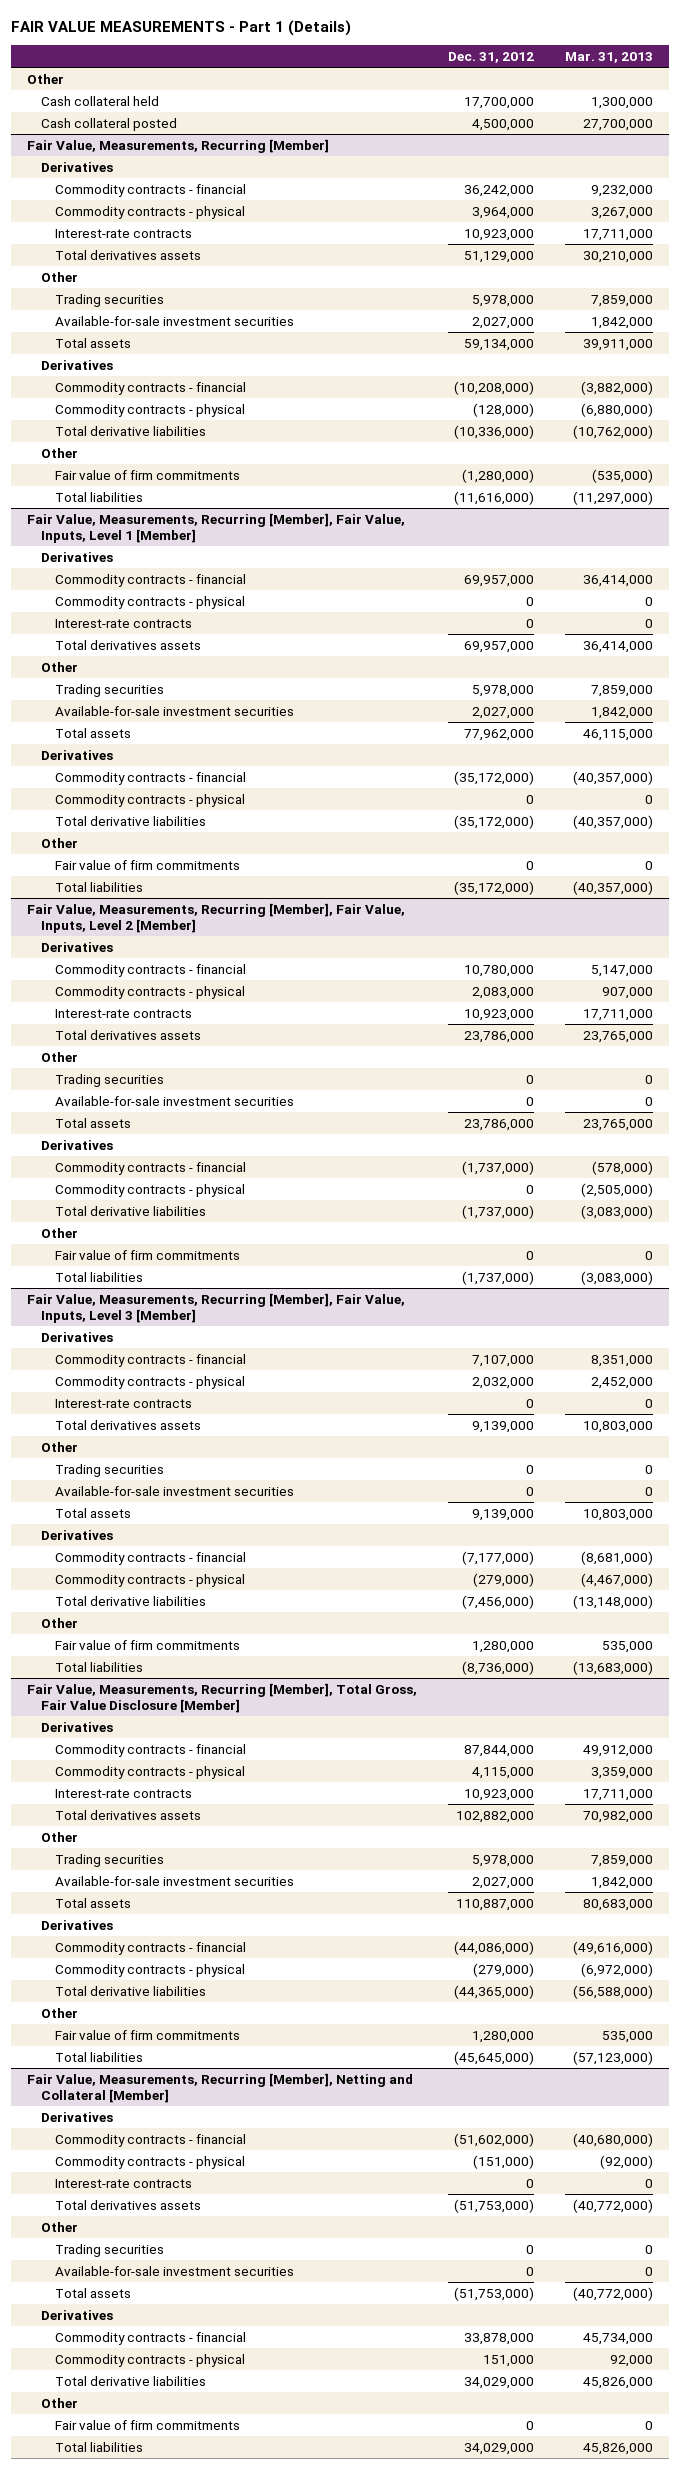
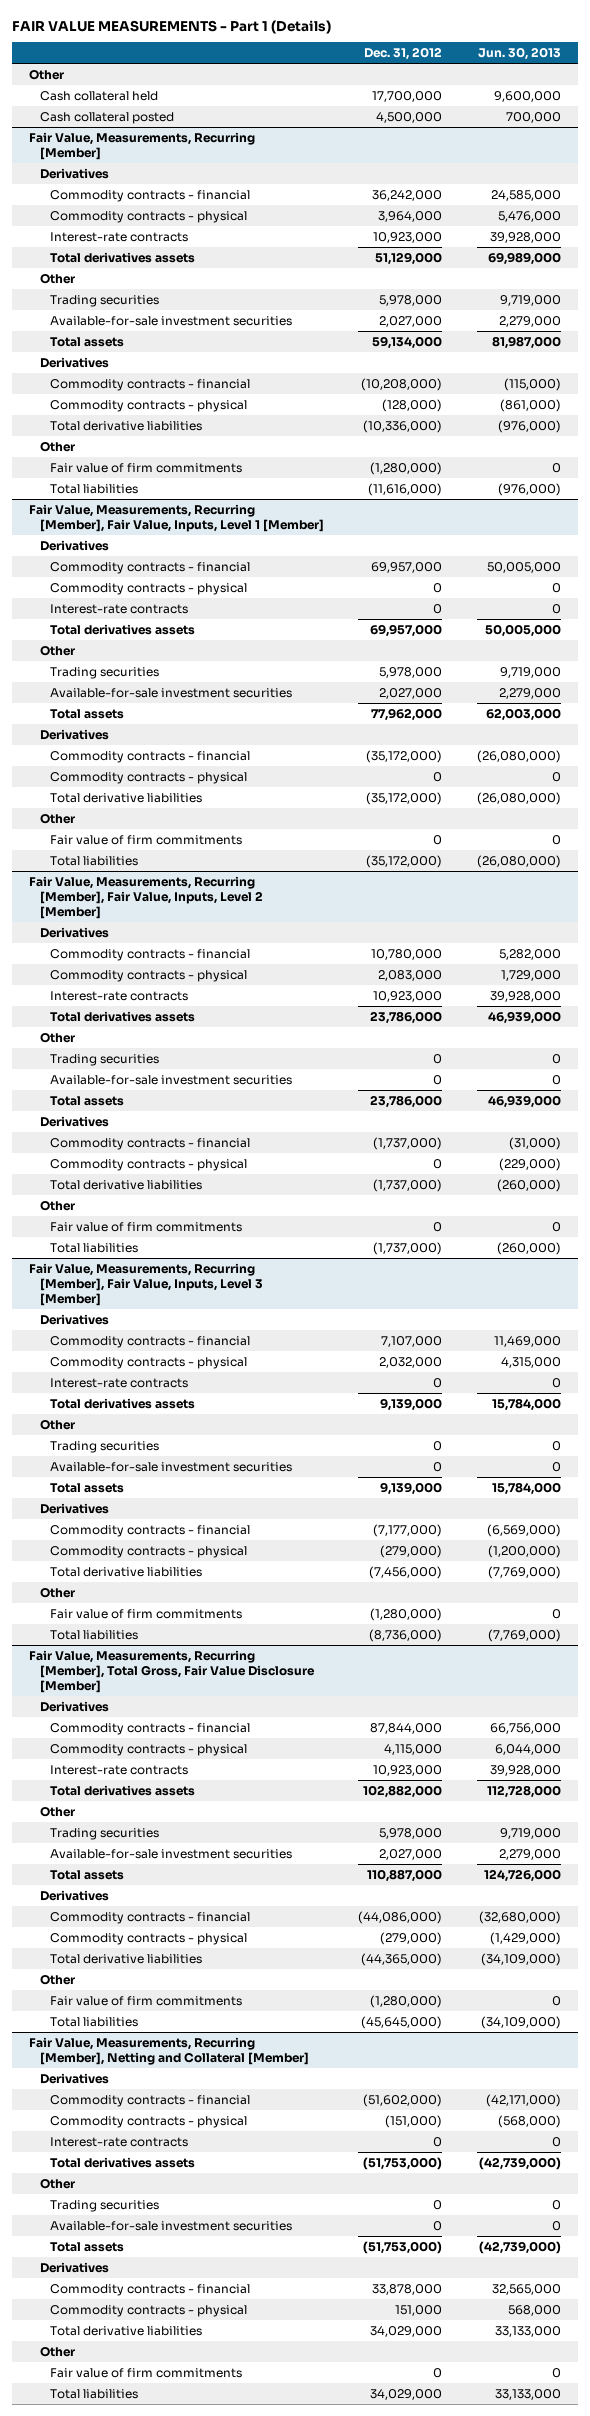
- | Dec. 31, 2012 | Mar. 31, 2013
+ | Dec. 31, 2012 | Jun. 30, 2013
@ Fair Value, Measurements, Recurring [Member], Fair Value, Inputs, Level 3 [Member]
- Fair value of firm commitments | 1,280,000 | 535,000
+ Fair value of firm commitments | (1,280,000) | 0
@ Fair Value, Measurements, Recurring [Member], Total Gross, Fair Value Disclosure [Member]
- Fair value of firm commitments | 1,280,000 | 535,000
+ Fair value of firm commitments | (1,280,000) | 0

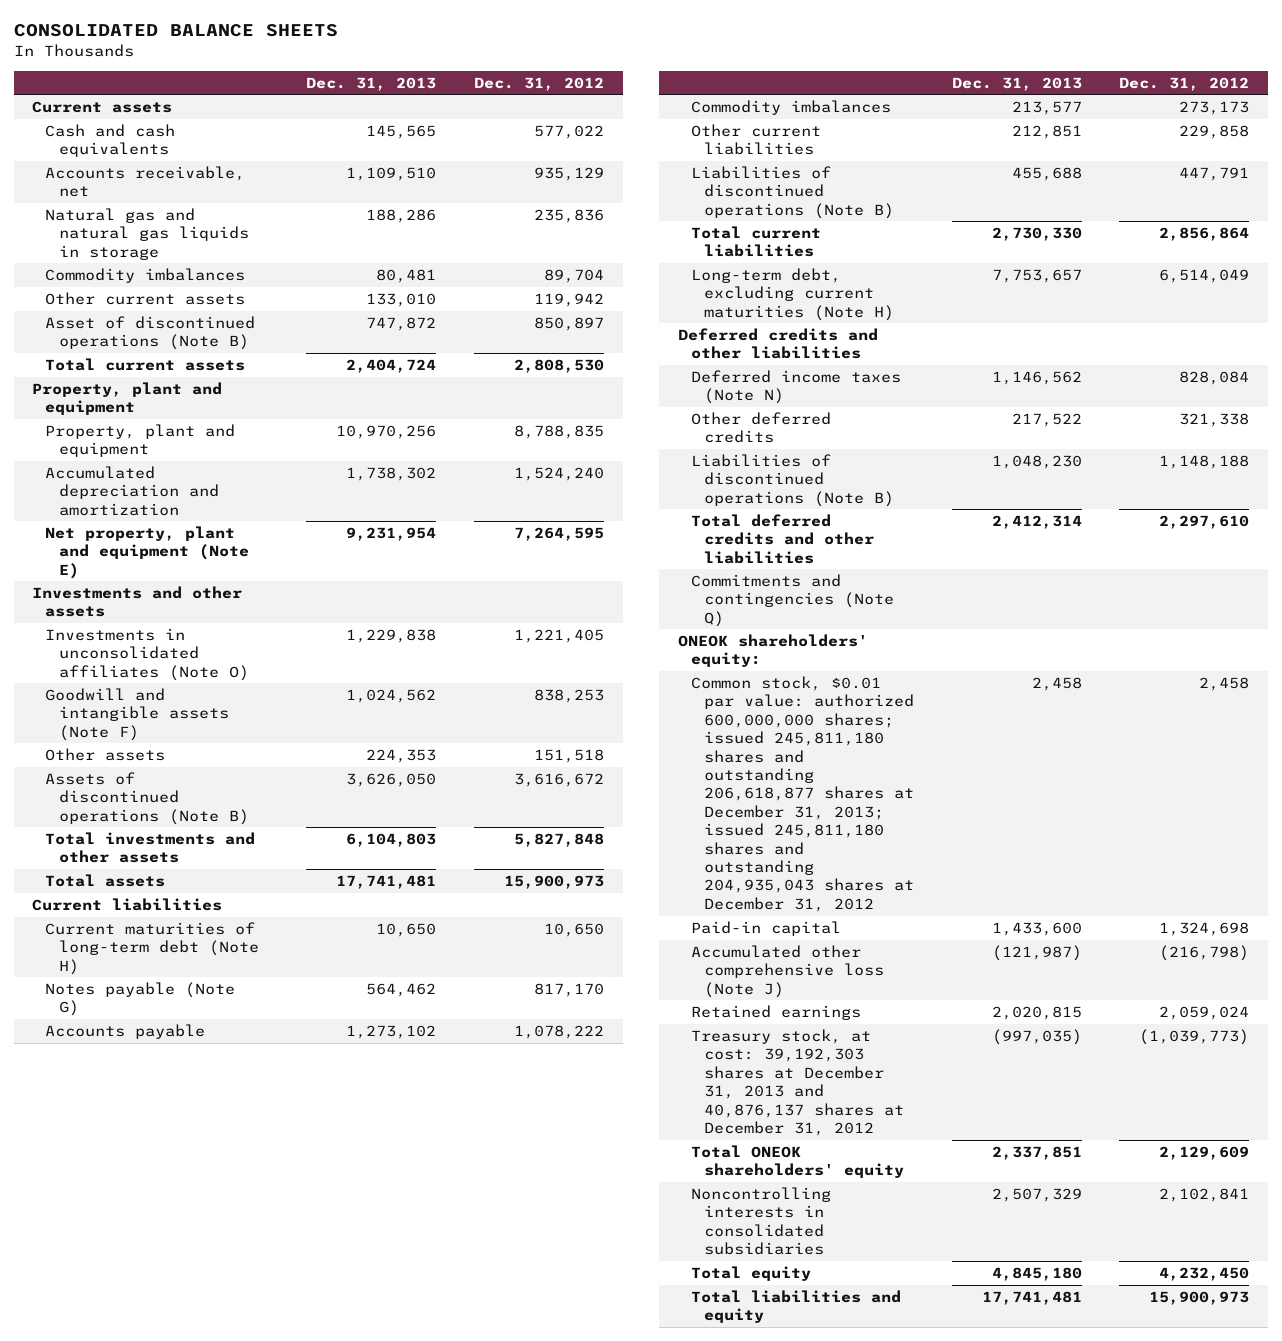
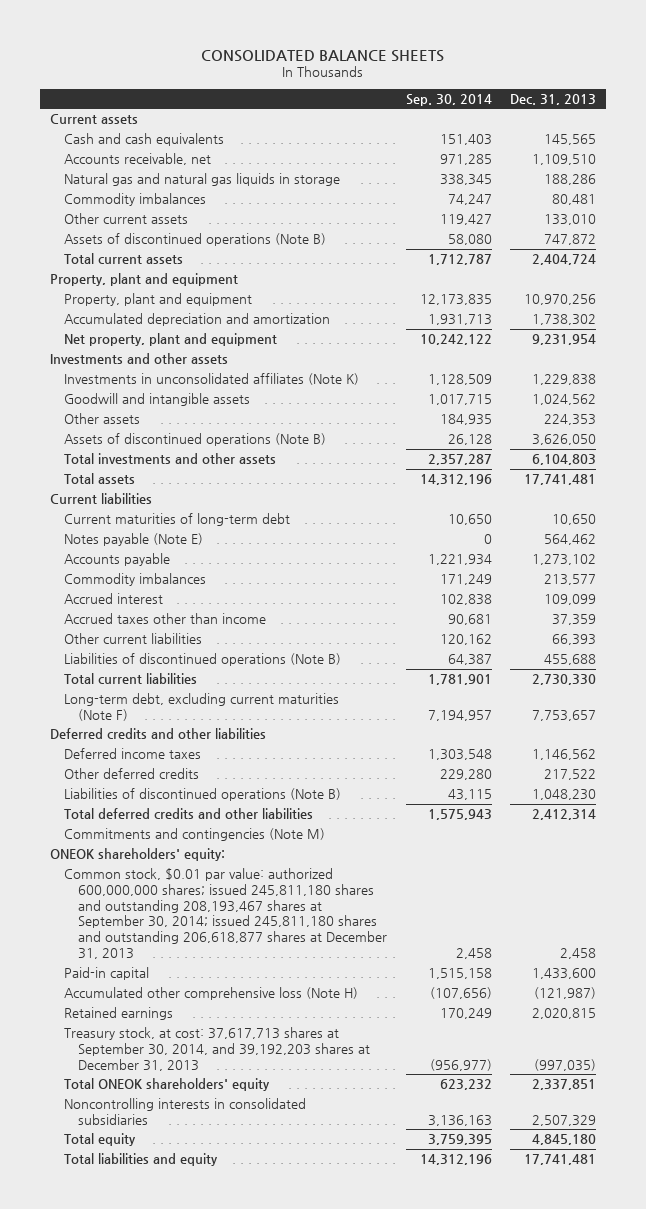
- | Dec. 31, 2013 | Dec. 31, 2012
+ | Sep. 30, 2014 | Dec. 31, 2013
- Asset of discontinued operations (Note B) | 747,872 | 850,897
+ Assets of discontinued operations (Note B) | 58,080 | 747,872
- Net property, plant and equipment (Note E) | 9,231,954 | 7,264,595
+ Net property, plant and equipment | 10,242,122 | 9,231,954
- Investments in unconsolidated affiliates (Note O) | 1,229,838 | 1,221,405
- Goodwill and intangible assets (Note F) | 1,024,562 | 838,253
+ Investments in unconsolidated affiliates (Note K) | 1,128,509 | 1,229,838
+ Goodwill and intangible assets | 1,017,715 | 1,024,562
- Current maturities of long-term debt (Note H) | 10,650 | 10,650
- Notes payable (Note G) | 564,462 | 817,170
+ Current maturities of long-term debt | 10,650 | 10,650
+ Notes payable (Note E) | 0 | 564,462
- Other current liabilities | 212,851 | 229,858
+ Accrued interest | 102,838 | 109,099
+ Accrued taxes other than income | 90,681 | 37,359
+ Other current liabilities | 120,162 | 66,393
- Long-term debt, excluding current maturities (Note H) | 7,753,657 | 6,514,049
+ Long-term debt, excluding current maturities (Note F) | 7,194,957 | 7,753,657
- Deferred income taxes (Note N) | 1,146,562 | 828,084
+ Deferred income taxes | 1,303,548 | 1,146,562
- Commitments and contingencies (Note Q)
+ Commitments and contingencies (Note M)
- Common stock, $0.01 par value: authorized 600,000,000 shares; issued 245,811,180 shares and outstanding 206,618,877 shares at December 31, 2013; issued 245,811,180 shares and outstanding 204,935,043 shares at December 31, 2012 | 2,458 | 2,458
+ Common stock, $0.01 par value: authorized 600,000,000 shares; issued 245,811,180 shares and outstanding 208,193,467 shares at September 30, 2014; issued 245,811,180 shares and outstanding 206,618,877 shares at December 31, 2013 | 2,458 | 2,458
- Accumulated other comprehensive loss (Note J) | (121,987) | (216,798)
+ Accumulated other comprehensive loss (Note H) | (107,656) | (121,987)
- Treasury stock, at cost: 39,192,303 shares at December 31, 2013 and 40,876,137 shares at December 31, 2012 | (997,035) | (1,039,773)
+ Treasury stock, at cost: 37,617,713 shares at September 30, 2014, and 39,192,203 shares at December 31, 2013 | (956,977) | (997,035)

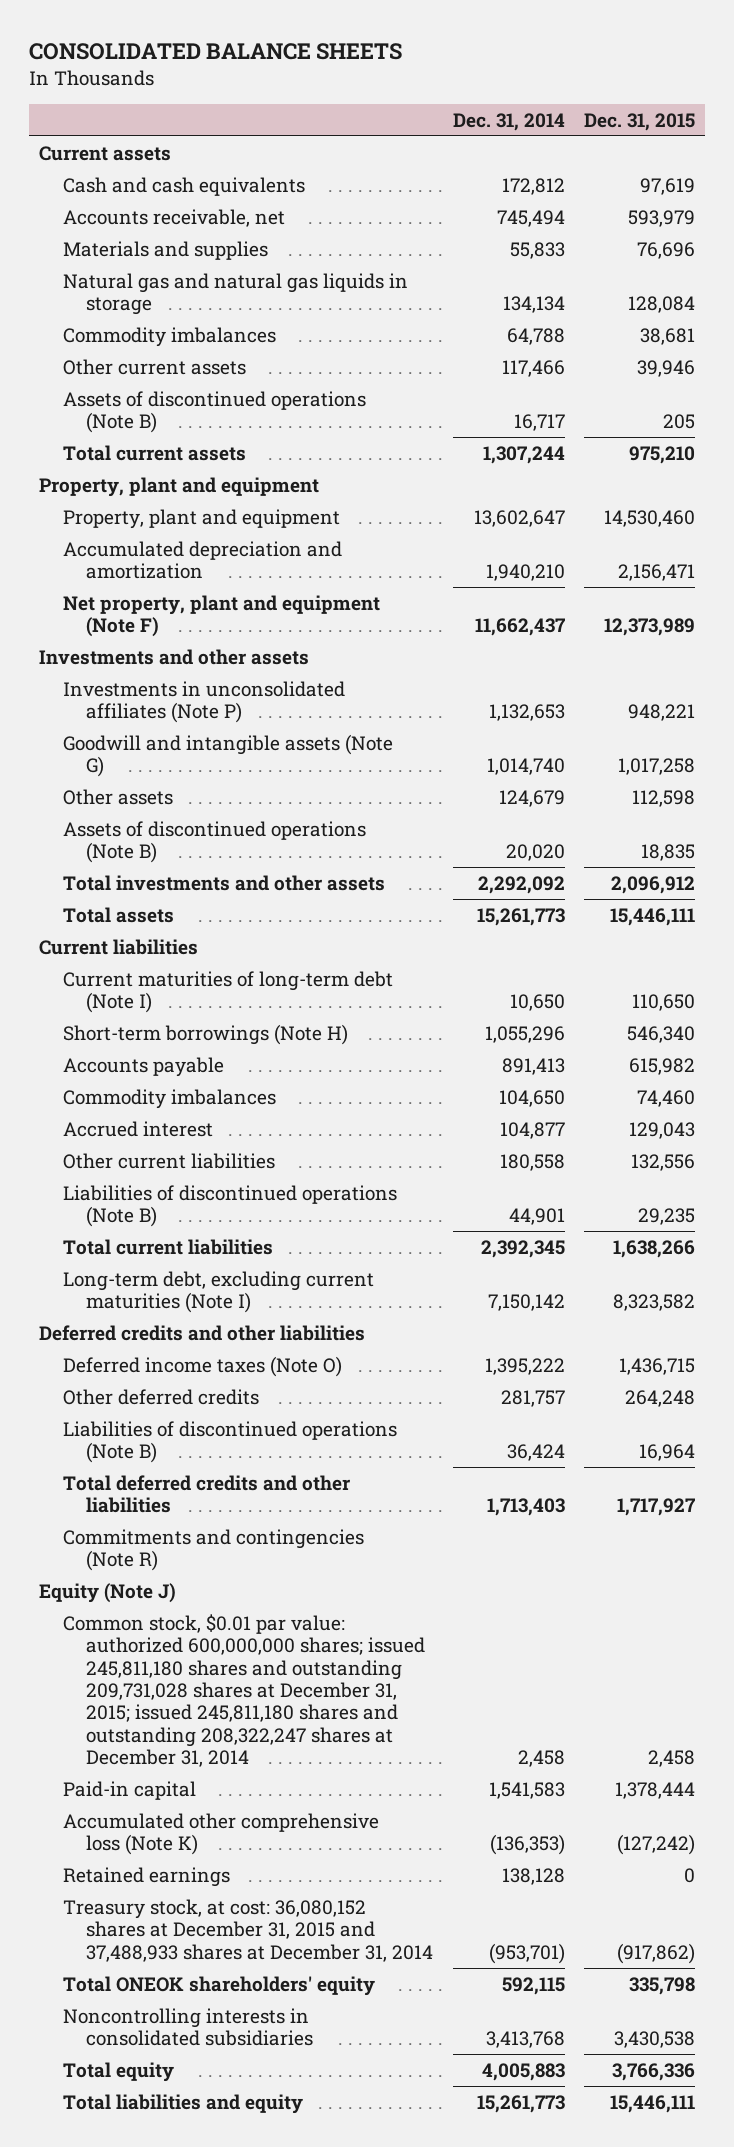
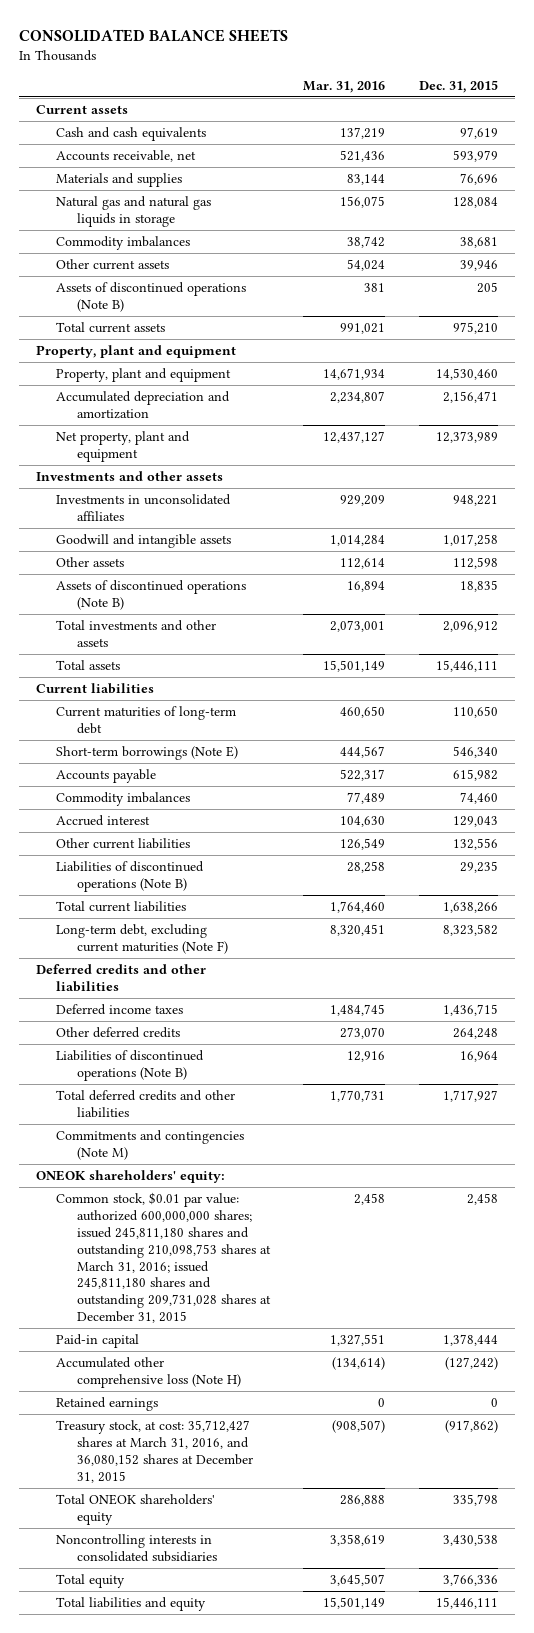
- | Dec. 31, 2014 | Dec. 31, 2015
+ | Mar. 31, 2016 | Dec. 31, 2015
- Net property, plant and equipment (Note F) | 11,662,437 | 12,373,989
+ Net property, plant and equipment | 12,437,127 | 12,373,989
- Investments in unconsolidated affiliates (Note P) | 1,132,653 | 948,221
- Goodwill and intangible assets (Note G) | 1,014,740 | 1,017,258
+ Investments in unconsolidated affiliates | 929,209 | 948,221
+ Goodwill and intangible assets | 1,014,284 | 1,017,258
- Current maturities of long-term debt (Note I) | 10,650 | 110,650
- Short-term borrowings (Note H) | 1,055,296 | 546,340
+ Current maturities of long-term debt | 460,650 | 110,650
+ Short-term borrowings (Note E) | 444,567 | 546,340
- Long-term debt, excluding current maturities (Note I) | 7,150,142 | 8,323,582
+ Long-term debt, excluding current maturities (Note F) | 8,320,451 | 8,323,582
- Deferred income taxes (Note O) | 1,395,222 | 1,436,715
+ Deferred income taxes | 1,484,745 | 1,436,715
- Commitments and contingencies (Note R)
- Equity (Note J)
- Common stock, $0.01 par value: authorized 600,000,000 shares; issued 245,811,180 shares and outstanding 209,731,028 shares at December 31, 2015; issued 245,811,180 shares and outstanding 208,322,247 shares at December 31, 2014 | 2,458 | 2,458
+ Commitments and contingencies (Note M)
+ ONEOK shareholders' equity:
+ Common stock, $0.01 par value: authorized 600,000,000 shares; issued 245,811,180 shares and outstanding 210,098,753 shares at March 31, 2016; issued 245,811,180 shares and outstanding 209,731,028 shares at December 31, 2015 | 2,458 | 2,458
- Accumulated other comprehensive loss (Note K) | (136,353) | (127,242)
+ Accumulated other comprehensive loss (Note H) | (134,614) | (127,242)
- Treasury stock, at cost: 36,080,152 shares at December 31, 2015 and 37,488,933 shares at December 31, 2014 | (953,701) | (917,862)
+ Treasury stock, at cost: 35,712,427 shares at March 31, 2016, and 36,080,152 shares at December 31, 2015 | (908,507) | (917,862)

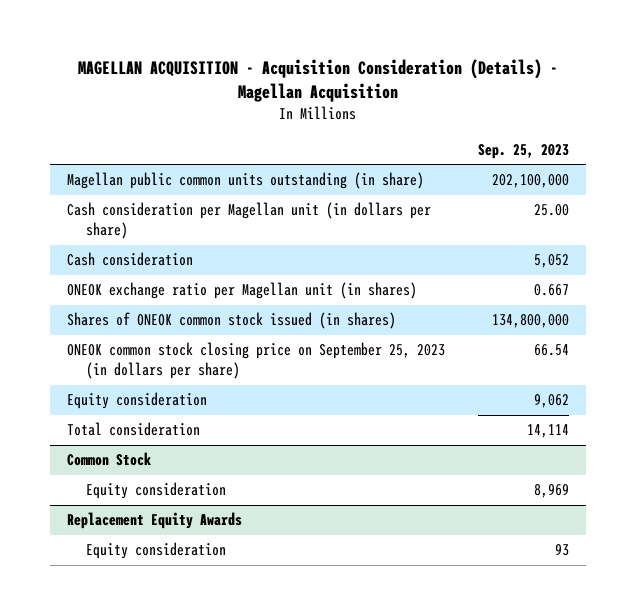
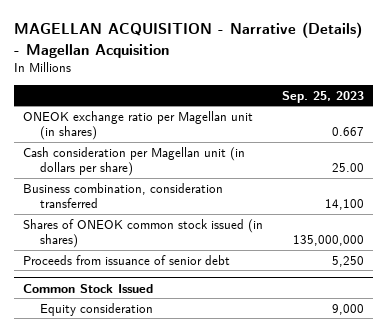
- MAGELLAN ACQUISITION - Acquisition Consideration (Details) - Magellan Acquisition
+ MAGELLAN ACQUISITION - Narrative (Details) - Magellan Acquisition
- Magellan public common units outstanding (in share) | 202,100,000
- Cash consideration | 5,052
- Shares of ONEOK common stock issued (in shares) | 134,800,000
- ONEOK common stock closing price on September 25, 2023 (in dollars per share) | 66.54
- Equity consideration | 9,062
- Total consideration | 14,114
- Common Stock
- Equity consideration | 8,969
- Replacement Equity Awards
- Equity consideration | 93
moved down: Cash consideration per Magellan unit (in dollars per share) | 25.00
+ Business combination, consideration transferred | 14,100
+ Shares of ONEOK common stock issued (in shares) | 135,000,000
+ Proceeds from issuance of senior debt | 5,250
+ Common Stock Issued
+ Equity consideration | 9,000

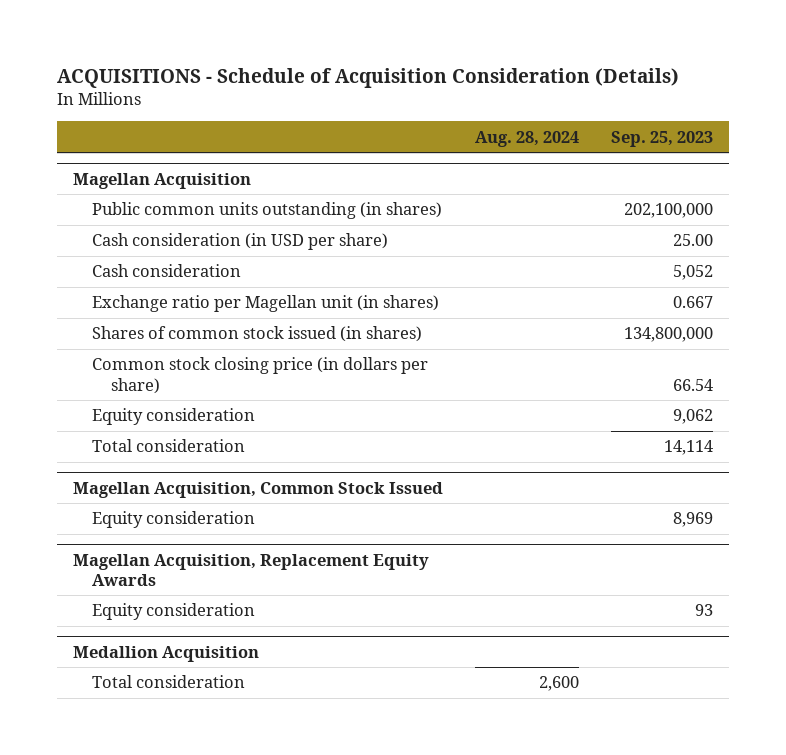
- MAGELLAN ACQUISITION - Narrative (Details) - Magellan Acquisition
+ ACQUISITIONS - Schedule of Acquisition Consideration (Details)
- | Sep. 25, 2023
+ | Aug. 28, 2024 | Sep. 25, 2023
- ONEOK exchange ratio per Magellan unit (in shares) | 0.667
- Cash consideration per Magellan unit (in dollars per share) | 25.00
- Business combination, consideration transferred | 14,100
- Shares of ONEOK common stock issued (in shares) | 135,000,000
- Proceeds from issuance of senior debt | 5,250
- Common Stock Issued
- Equity consideration | 9,000
+ Magellan Acquisition
+ Public common units outstanding (in shares) | | 202,100,000
+ Cash consideration (in USD per share) | | 25.00
+ Cash consideration | | 5,052
+ Exchange ratio per Magellan unit (in shares) | | 0.667
+ Shares of common stock issued (in shares) | | 134,800,000
+ Common stock closing price (in dollars per share) | | 66.54
+ Equity consideration | | 9,062
+ Total consideration | | 14,114
+ Magellan Acquisition, Common Stock Issued
+ Equity consideration | | 8,969
+ Magellan Acquisition, Replacement Equity Awards
+ Equity consideration | | 93
+ Medallion Acquisition
+ Total consideration | 2,600 |

